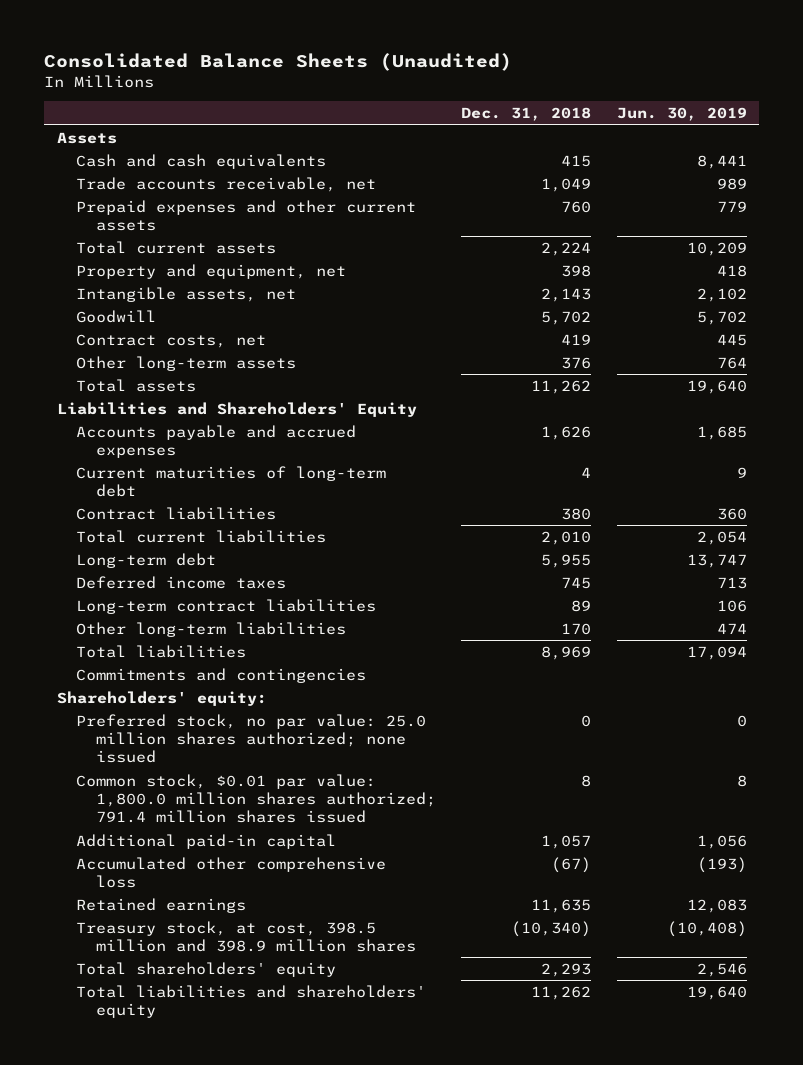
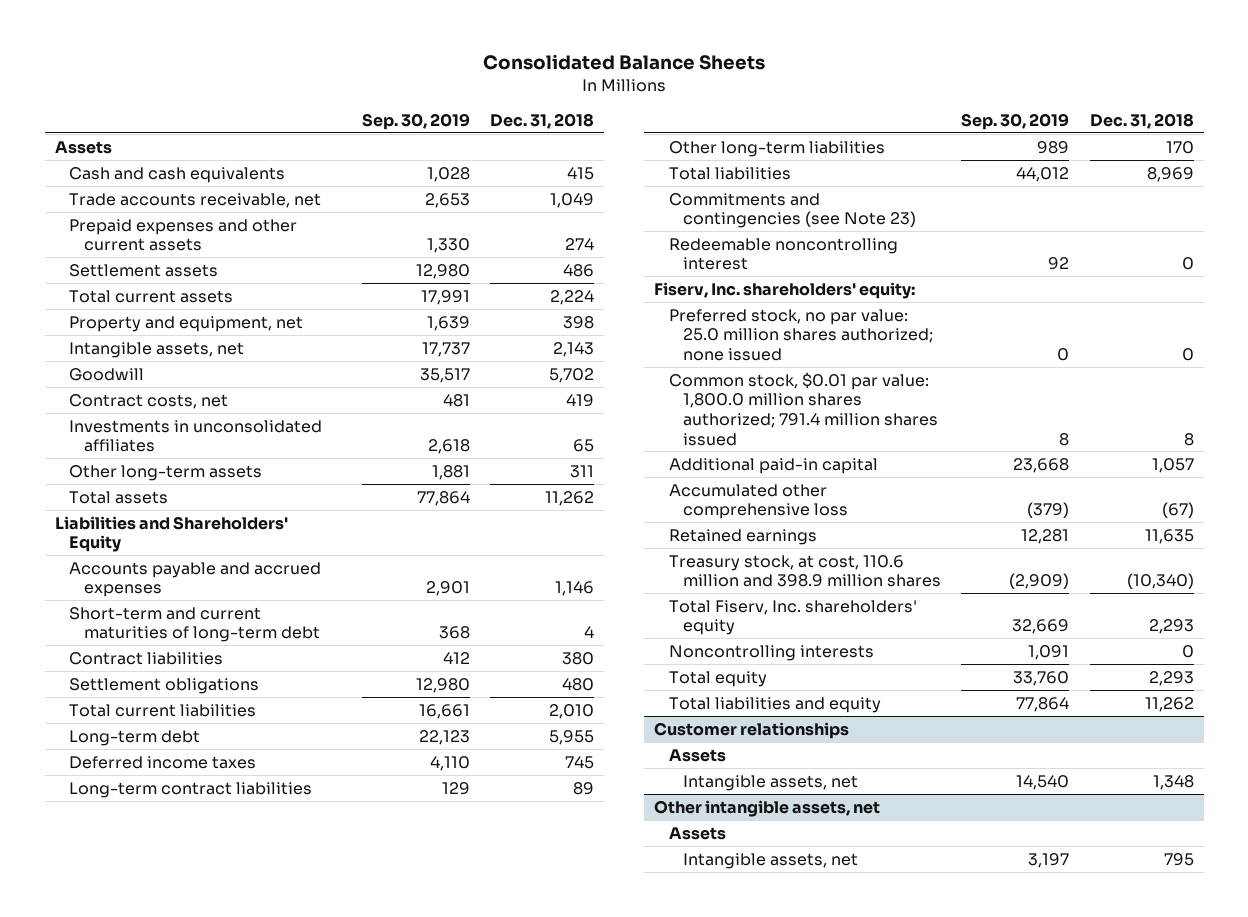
- Consolidated Balance Sheets (Unaudited)
+ Consolidated Balance Sheets
- | Dec. 31, 2018 | Jun. 30, 2019
+ | Sep. 30, 2019 | Dec. 31, 2018
- Prepaid expenses and other current assets | 760 | 779
+ Prepaid expenses and other current assets | 1,330 | 274
+ Settlement assets | 12,980 | 486
- Other long-term assets | 376 | 764
+ Investments in unconsolidated affiliates | 2,618 | 65
+ Other long-term assets | 1,881 | 311
- Accounts payable and accrued expenses | 1,626 | 1,685
- Current maturities of long-term debt | 4 | 9
+ Accounts payable and accrued expenses | 2,901 | 1,146
+ Short-term and current maturities of long-term debt | 368 | 4
+ Settlement obligations | 12,980 | 480
- Commitments and contingencies
- Shareholders' equity:
+ Commitments and contingencies (see Note 23)
+ Redeemable noncontrolling interest | 92 | 0
+ Fiserv, Inc. shareholders' equity:
- Treasury stock, at cost, 398.5 million and 398.9 million shares | (10,340) | (10,408)
- Total shareholders' equity | 2,293 | 2,546
- Total liabilities and shareholders' equity | 11,262 | 19,640
+ Treasury stock, at cost, 110.6 million and 398.9 million shares | (2,909) | (10,340)
+ Total Fiserv, Inc. shareholders' equity | 32,669 | 2,293
+ Noncontrolling interests | 1,091 | 0
+ Total equity | 33,760 | 2,293
+ Total liabilities and equity | 77,864 | 11,262
+ Customer relationships
+ Assets
+ Intangible assets, net | 14,540 | 1,348
+ Other intangible assets, net
+ Assets
+ Intangible assets, net | 3,197 | 795

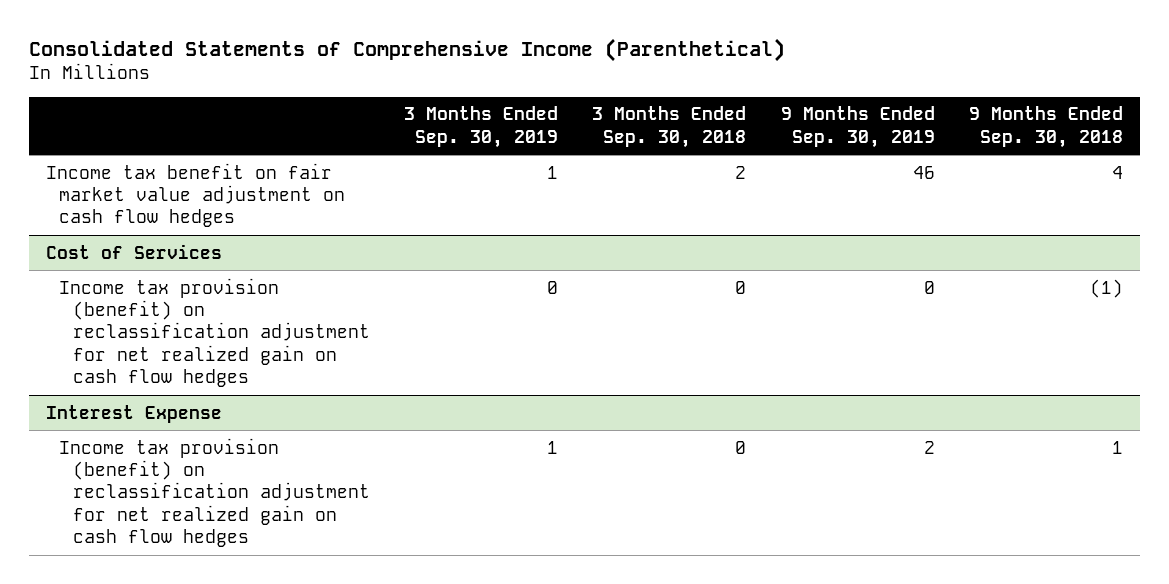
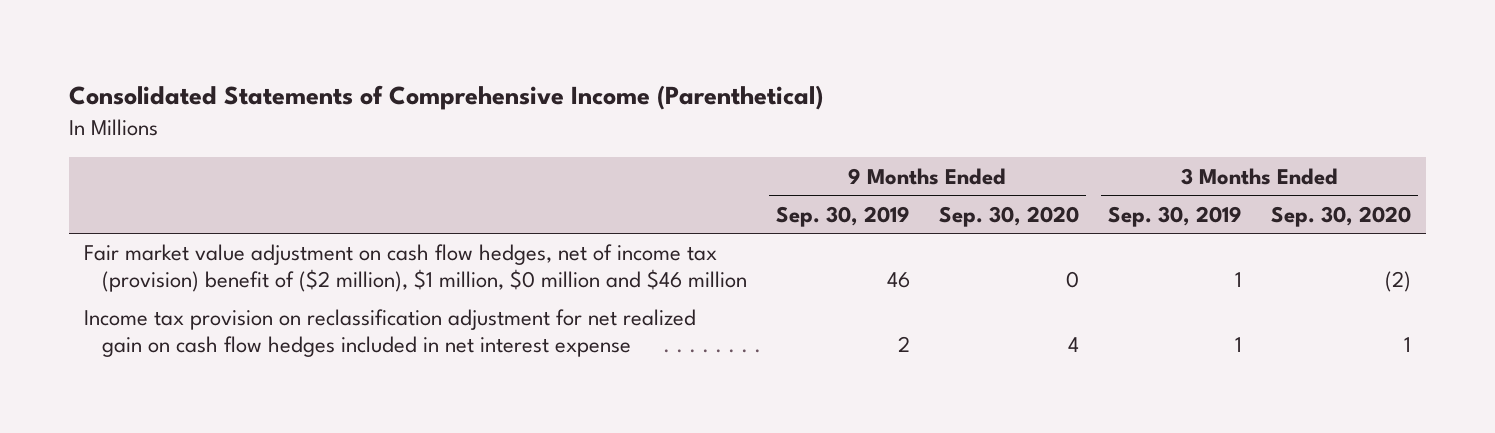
- | 3 Months Ended Sep. 30, 2019 | 3 Months Ended Sep. 30, 2018 | 9 Months Ended Sep. 30, 2019 | 9 Months Ended Sep. 30, 2018
+ | 9 Months Ended Sep. 30, 2019 | 9 Months Ended Sep. 30, 2020 | 3 Months Ended Sep. 30, 2019 | 3 Months Ended Sep. 30, 2020
- Income tax benefit on fair market value adjustment on cash flow hedges | 1 | 2 | 46 | 4
- Cost of Services
- Income tax provision (benefit) on reclassification adjustment for net realized gain on cash flow hedges | 0 | 0 | 0 | (1)
- Interest Expense
- Income tax provision (benefit) on reclassification adjustment for net realized gain on cash flow hedges | 1 | 0 | 2 | 1
+ Fair market value adjustment on cash flow hedges, net of income tax (provision) benefit of ($2 million), $1 million, $0 million and $46 million | 46 | 0 | 1 | (2)
+ Income tax provision on reclassification adjustment for net realized gain on cash flow hedges included in net interest expense | 2 | 4 | 1 | 1

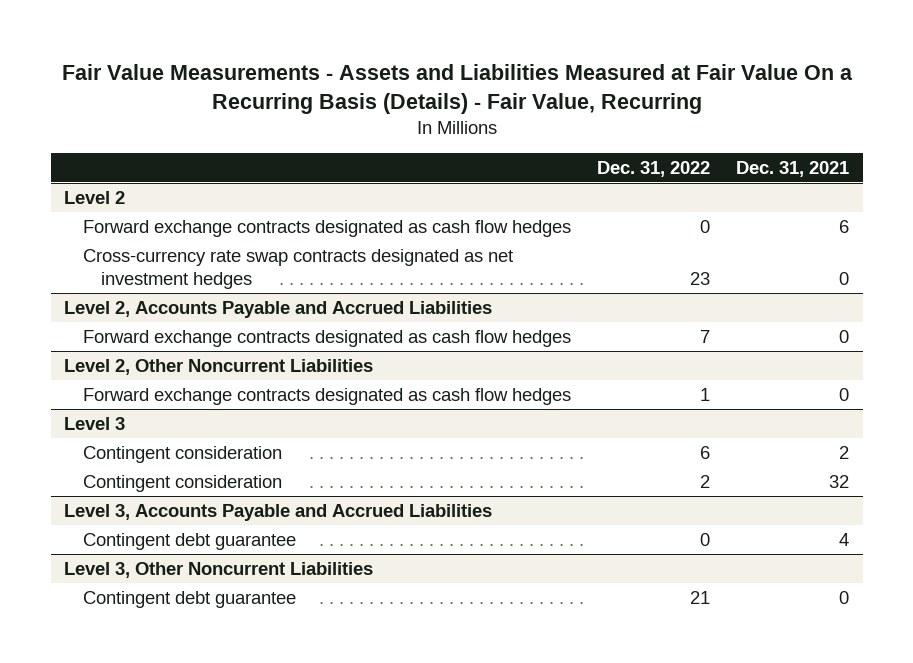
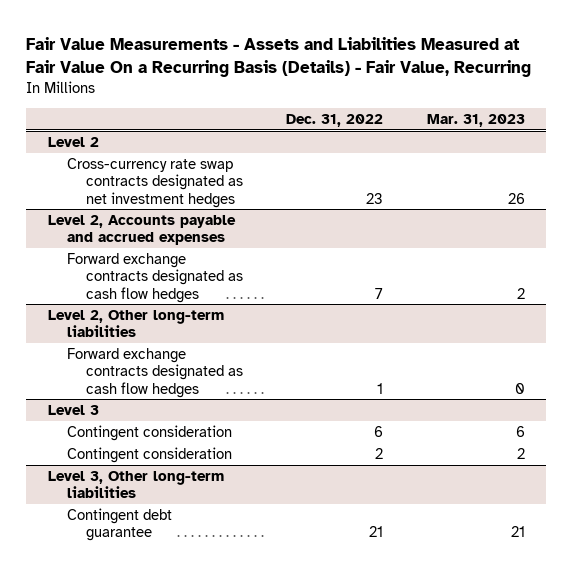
- | Dec. 31, 2022 | Dec. 31, 2021
+ | Dec. 31, 2022 | Mar. 31, 2023
@ Level 2
- Forward exchange contracts designated as cash flow hedges | 0 | 6
- Level 2, Accounts Payable and Accrued Liabilities
+ Level 2, Accounts payable and accrued expenses
- Level 2, Other Noncurrent Liabilities
+ Level 2, Other long-term liabilities
- Level 3, Accounts Payable and Accrued Liabilities
- Contingent debt guarantee | 0 | 4
- Level 3, Other Noncurrent Liabilities
+ Level 3, Other long-term liabilities

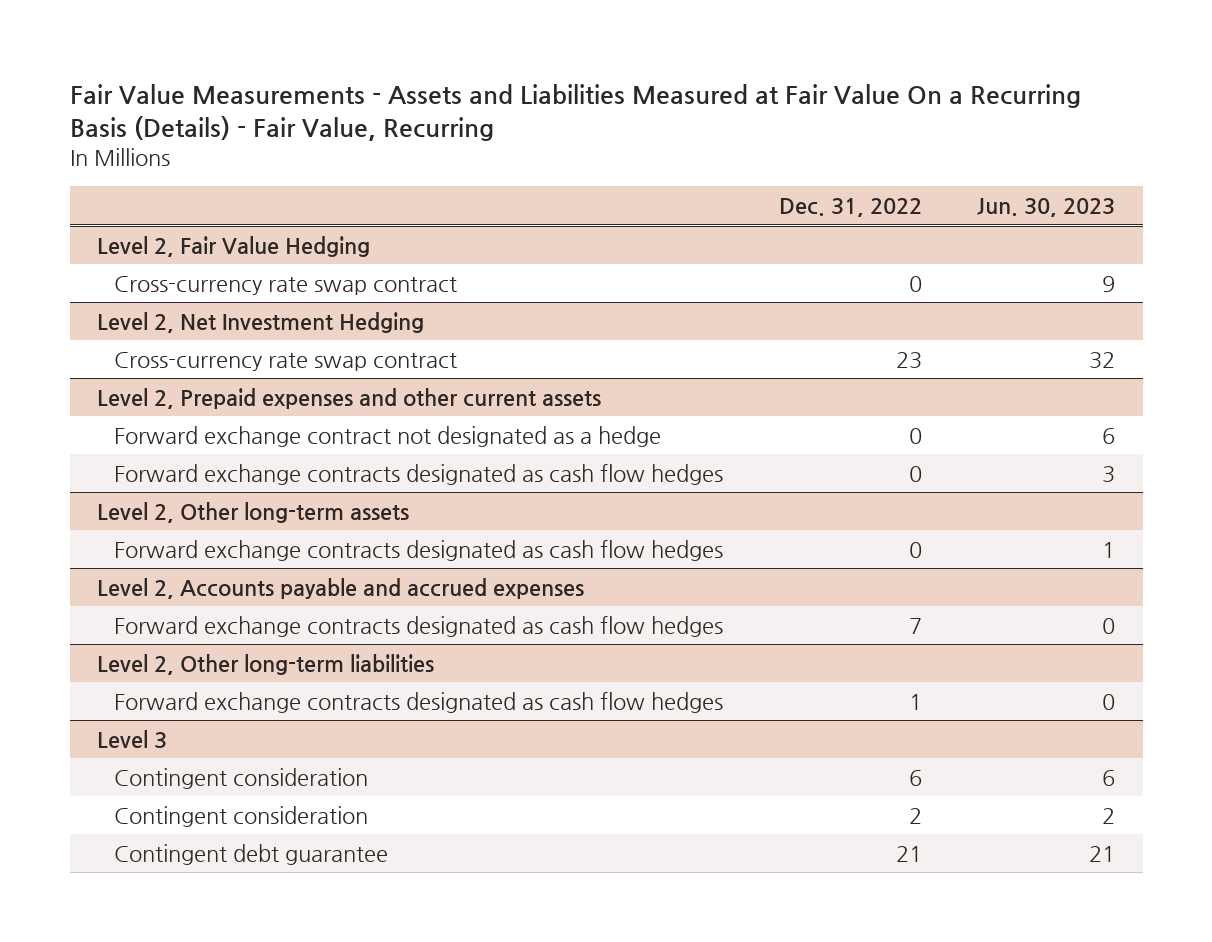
- | Dec. 31, 2022 | Mar. 31, 2023
+ | Dec. 31, 2022 | Jun. 30, 2023
- Level 2
- Cross-currency rate swap contracts designated as net investment hedges | 23 | 26
+ Level 2, Fair Value Hedging
+ Cross-currency rate swap contract | 0 | 9
+ Level 2, Net Investment Hedging
+ Cross-currency rate swap contract | 23 | 32
+ Level 2, Prepaid expenses and other current assets
+ Forward exchange contract not designated as a hedge | 0 | 6
+ Forward exchange contracts designated as cash flow hedges | 0 | 3
+ Level 2, Other long-term assets
+ Forward exchange contracts designated as cash flow hedges | 0 | 1
- Level 3, Other long-term liabilities

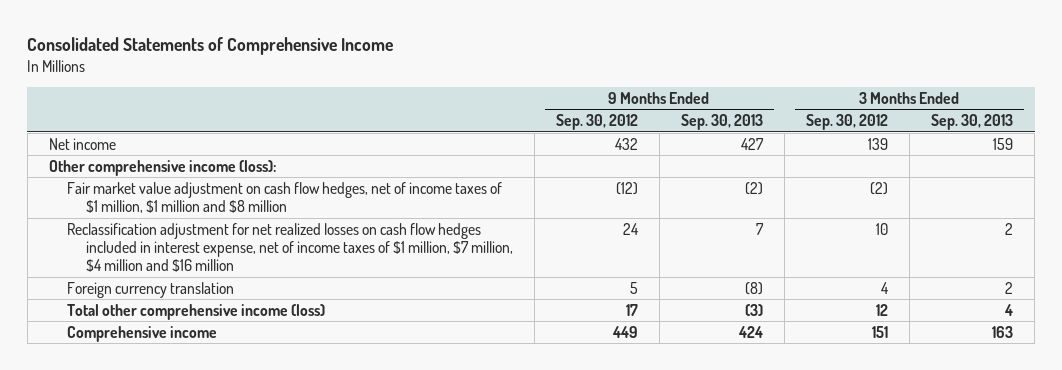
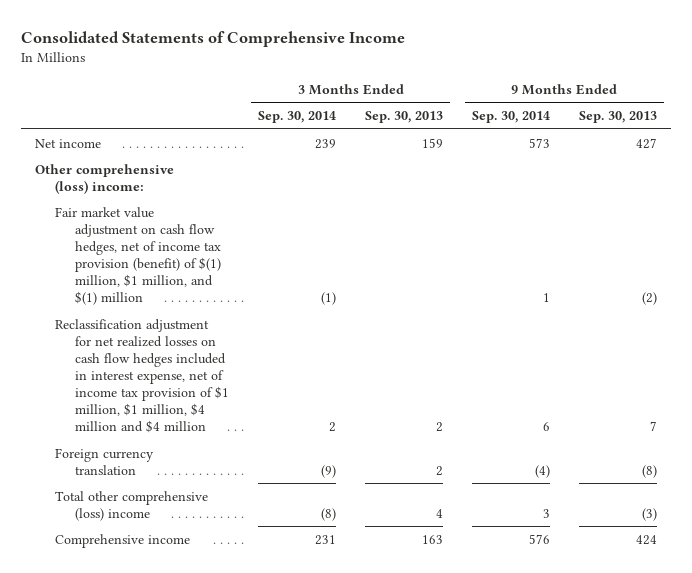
- | 9 Months Ended Sep. 30, 2012 | 9 Months Ended Sep. 30, 2013 | 3 Months Ended Sep. 30, 2012 | 3 Months Ended Sep. 30, 2013
+ | 3 Months Ended Sep. 30, 2014 | 3 Months Ended Sep. 30, 2013 | 9 Months Ended Sep. 30, 2014 | 9 Months Ended Sep. 30, 2013
- Other comprehensive income (loss):
- Fair market value adjustment on cash flow hedges, net of income taxes of $1 million, $1 million and $8 million | (12) | (2) | (2) |
- Reclassification adjustment for net realized losses on cash flow hedges included in interest expense, net of income taxes of $1 million, $7 million, $4 million and $16 million | 24 | 7 | 10 | 2
+ Other comprehensive (loss) income:
+ Fair market value adjustment on cash flow hedges, net of income tax provision (benefit) of $(1) million, $1 million, and $(1) million | (1) | | 1 | (2)
+ Reclassification adjustment for net realized losses on cash flow hedges included in interest expense, net of income tax provision of $1 million, $1 million, $4 million and $4 million | 2 | 2 | 6 | 7
- Total other comprehensive income (loss) | 17 | (3) | 12 | 4
+ Total other comprehensive (loss) income | (8) | 4 | 3 | (3)

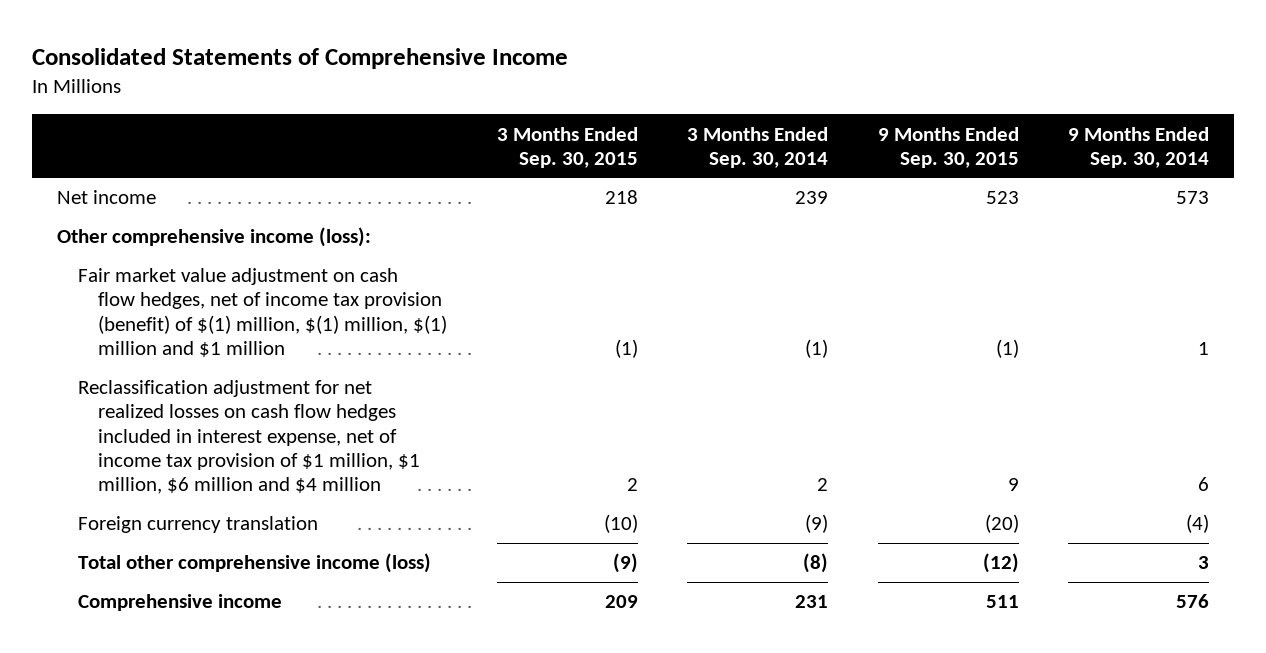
- | 3 Months Ended Sep. 30, 2014 | 3 Months Ended Sep. 30, 2013 | 9 Months Ended Sep. 30, 2014 | 9 Months Ended Sep. 30, 2013
+ | 3 Months Ended Sep. 30, 2015 | 3 Months Ended Sep. 30, 2014 | 9 Months Ended Sep. 30, 2015 | 9 Months Ended Sep. 30, 2014
- Other comprehensive (loss) income:
- Fair market value adjustment on cash flow hedges, net of income tax provision (benefit) of $(1) million, $1 million, and $(1) million | (1) | | 1 | (2)
- Reclassification adjustment for net realized losses on cash flow hedges included in interest expense, net of income tax provision of $1 million, $1 million, $4 million and $4 million | 2 | 2 | 6 | 7
+ Other comprehensive income (loss):
+ Fair market value adjustment on cash flow hedges, net of income tax provision (benefit) of $(1) million, $(1) million, $(1) million and $1 million | (1) | (1) | (1) | 1
+ Reclassification adjustment for net realized losses on cash flow hedges included in interest expense, net of income tax provision of $1 million, $1 million, $6 million and $4 million | 2 | 2 | 9 | 6
- Total other comprehensive (loss) income | (8) | 4 | 3 | (3)
+ Total other comprehensive income (loss) | (9) | (8) | (12) | 3

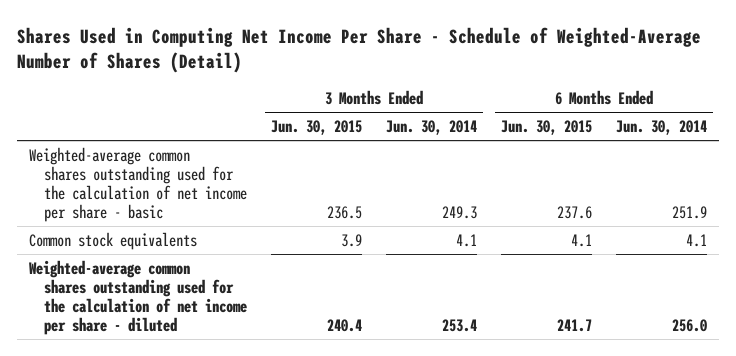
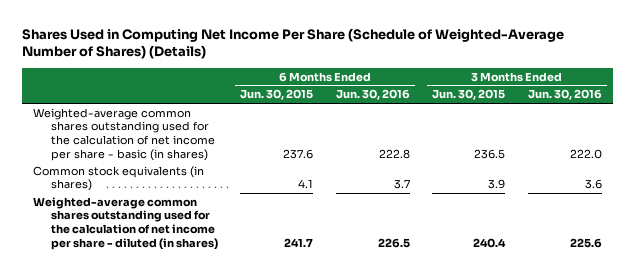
- Shares Used in Computing Net Income Per Share - Schedule of Weighted-Average Number of Shares (Detail)
+ Shares Used in Computing Net Income Per Share (Schedule of Weighted-Average Number of Shares) (Details)
- | 3 Months Ended Jun. 30, 2015 | 3 Months Ended Jun. 30, 2014 | 6 Months Ended Jun. 30, 2015 | 6 Months Ended Jun. 30, 2014
+ | 6 Months Ended Jun. 30, 2015 | 6 Months Ended Jun. 30, 2016 | 3 Months Ended Jun. 30, 2015 | 3 Months Ended Jun. 30, 2016
- Weighted-average common shares outstanding used for the calculation of net income per share - basic | 236.5 | 249.3 | 237.6 | 251.9
- Common stock equivalents | 3.9 | 4.1 | 4.1 | 4.1
- Weighted-average common shares outstanding used for the calculation of net income per share - diluted | 240.4 | 253.4 | 241.7 | 256.0
+ Weighted-average common shares outstanding used for the calculation of net income per share - basic (in shares) | 237.6 | 222.8 | 236.5 | 222.0
+ Common stock equivalents (in shares) | 4.1 | 3.7 | 3.9 | 3.6
+ Weighted-average common shares outstanding used for the calculation of net income per share - diluted (in shares) | 241.7 | 226.5 | 240.4 | 225.6

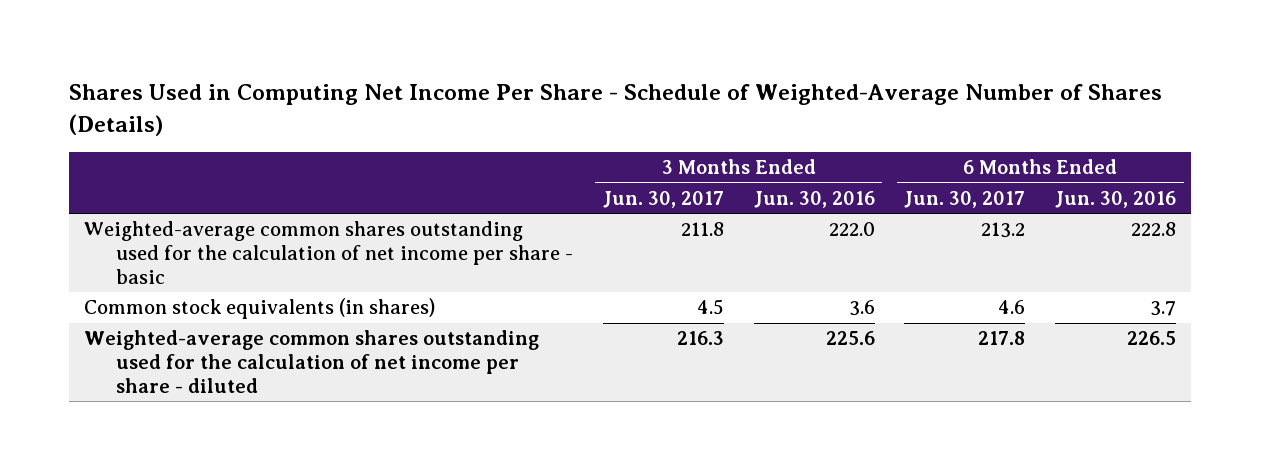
- Shares Used in Computing Net Income Per Share (Schedule of Weighted-Average Number of Shares) (Details)
+ Shares Used in Computing Net Income Per Share - Schedule of Weighted-Average Number of Shares (Details)
- | 6 Months Ended Jun. 30, 2015 | 6 Months Ended Jun. 30, 2016 | 3 Months Ended Jun. 30, 2015 | 3 Months Ended Jun. 30, 2016
+ | 3 Months Ended Jun. 30, 2017 | 3 Months Ended Jun. 30, 2016 | 6 Months Ended Jun. 30, 2017 | 6 Months Ended Jun. 30, 2016
- Weighted-average common shares outstanding used for the calculation of net income per share - basic (in shares) | 237.6 | 222.8 | 236.5 | 222.0
+ Weighted-average common shares outstanding used for the calculation of net income per share - basic | 211.8 | 222.0 | 213.2 | 222.8
- Weighted-average common shares outstanding used for the calculation of net income per share - diluted (in shares) | 241.7 | 226.5 | 240.4 | 225.6
+ Weighted-average common shares outstanding used for the calculation of net income per share - diluted | 216.3 | 225.6 | 217.8 | 226.5

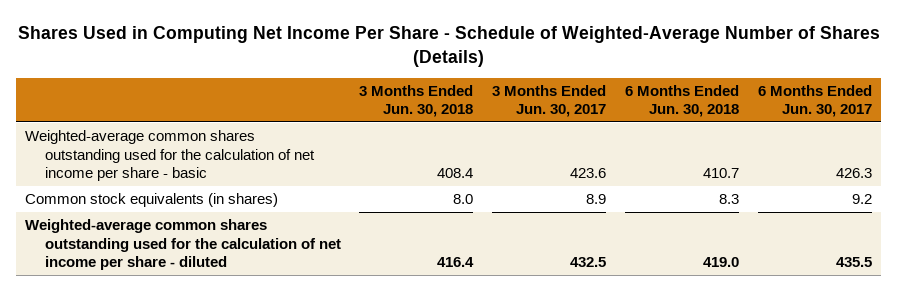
- | 3 Months Ended Jun. 30, 2017 | 3 Months Ended Jun. 30, 2016 | 6 Months Ended Jun. 30, 2017 | 6 Months Ended Jun. 30, 2016
+ | 3 Months Ended Jun. 30, 2018 | 3 Months Ended Jun. 30, 2017 | 6 Months Ended Jun. 30, 2018 | 6 Months Ended Jun. 30, 2017
- Weighted-average common shares outstanding used for the calculation of net income per share - basic | 211.8 | 222.0 | 213.2 | 222.8
- Common stock equivalents (in shares) | 4.5 | 3.6 | 4.6 | 3.7
- Weighted-average common shares outstanding used for the calculation of net income per share - diluted | 216.3 | 225.6 | 217.8 | 226.5
+ Weighted-average common shares outstanding used for the calculation of net income per share - basic | 408.4 | 423.6 | 410.7 | 426.3
+ Common stock equivalents (in shares) | 8.0 | 8.9 | 8.3 | 9.2
+ Weighted-average common shares outstanding used for the calculation of net income per share - diluted | 416.4 | 432.5 | 419.0 | 435.5

